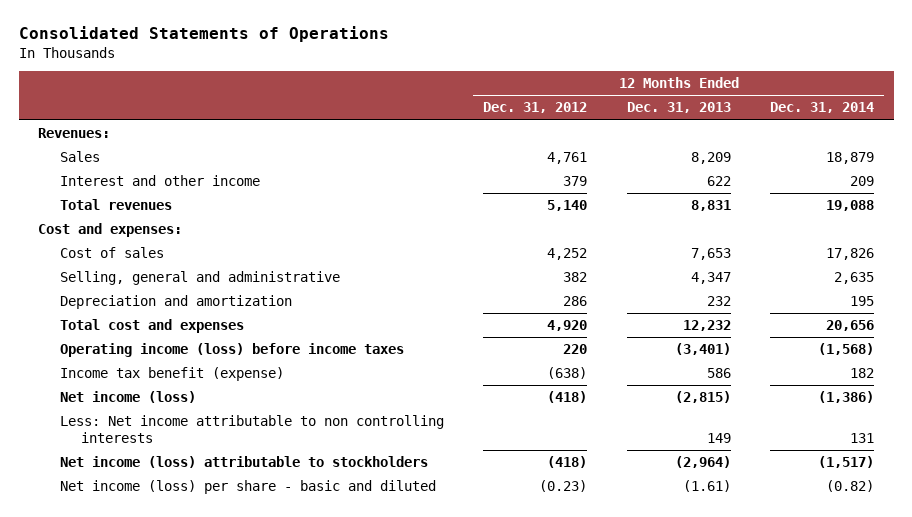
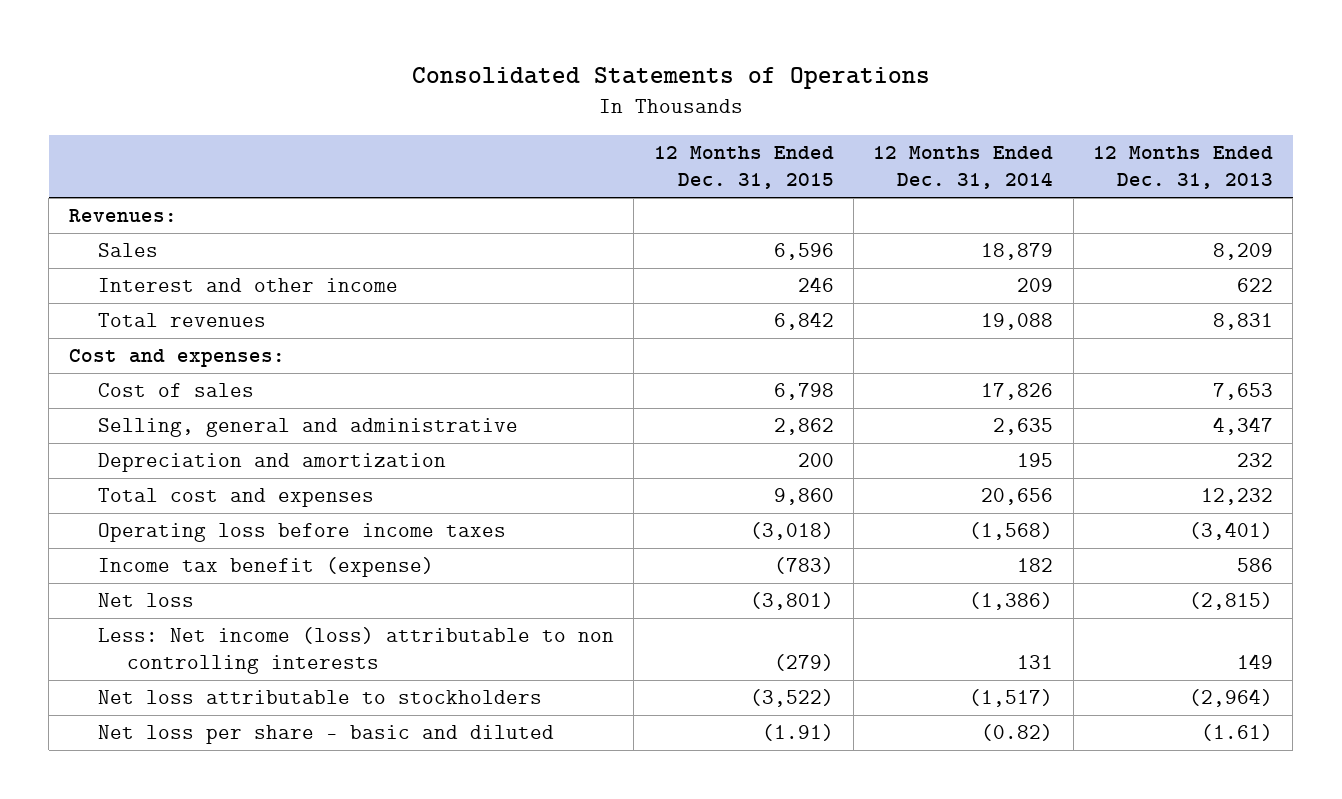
- | 12 Months Ended Dec. 31, 2012 | 12 Months Ended Dec. 31, 2013 | 12 Months Ended Dec. 31, 2014
+ | 12 Months Ended Dec. 31, 2015 | 12 Months Ended Dec. 31, 2014 | 12 Months Ended Dec. 31, 2013
- Operating income (loss) before income taxes | 220 | (3,401) | (1,568)
+ Operating loss before income taxes | (3,018) | (1,568) | (3,401)
- Net income (loss) | (418) | (2,815) | (1,386)
- Less: Net income attributable to non controlling interests | | 149 | 131
- Net income (loss) attributable to stockholders | (418) | (2,964) | (1,517)
- Net income (loss) per share - basic and diluted | (0.23) | (1.61) | (0.82)
+ Net loss | (3,801) | (1,386) | (2,815)
+ Less: Net income (loss) attributable to non controlling interests | (279) | 131 | 149
+ Net loss attributable to stockholders | (3,522) | (1,517) | (2,964)
+ Net loss per share - basic and diluted | (1.91) | (0.82) | (1.61)

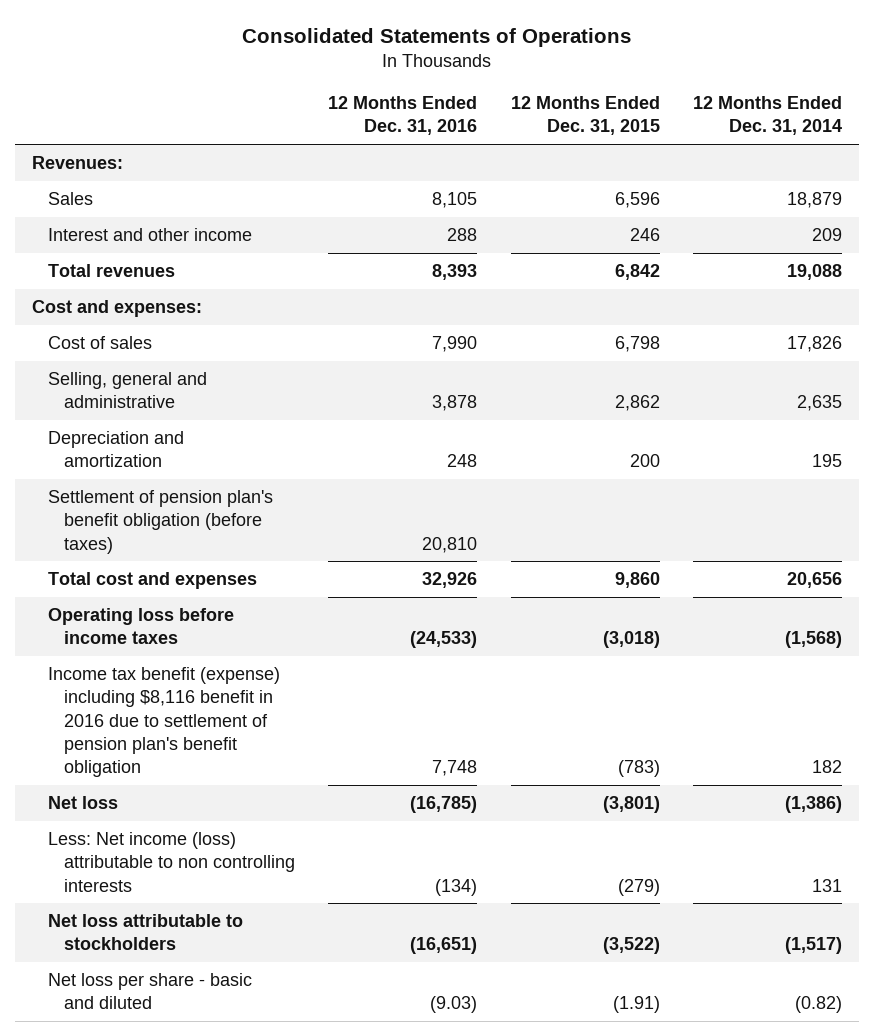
- | 12 Months Ended Dec. 31, 2015 | 12 Months Ended Dec. 31, 2014 | 12 Months Ended Dec. 31, 2013
+ | 12 Months Ended Dec. 31, 2016 | 12 Months Ended Dec. 31, 2015 | 12 Months Ended Dec. 31, 2014
+ Settlement of pension plan's benefit obligation (before taxes) | 20,810 | |
- Income tax benefit (expense) | (783) | 182 | 586
+ Income tax benefit (expense) including $8,116 benefit in 2016 due to settlement of pension plan's benefit obligation | 7,748 | (783) | 182

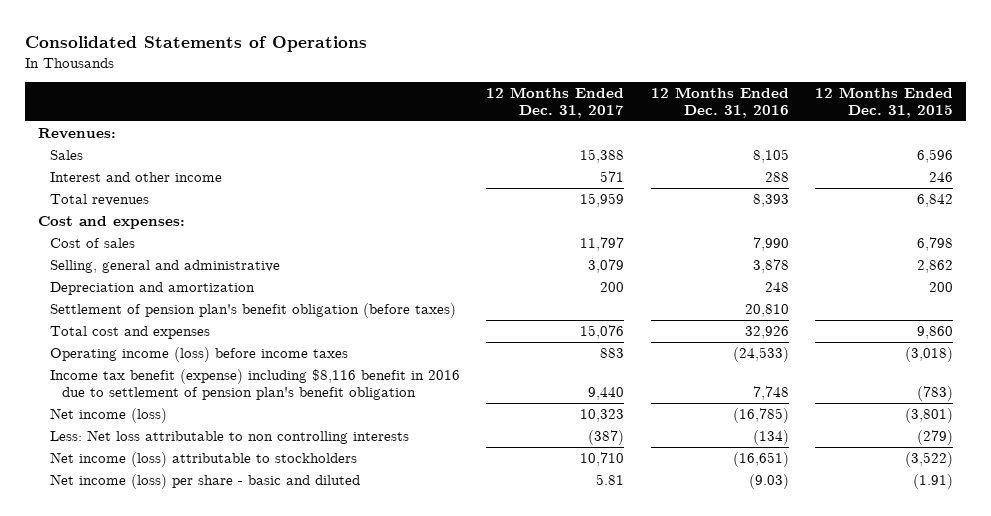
- | 12 Months Ended Dec. 31, 2016 | 12 Months Ended Dec. 31, 2015 | 12 Months Ended Dec. 31, 2014
+ | 12 Months Ended Dec. 31, 2017 | 12 Months Ended Dec. 31, 2016 | 12 Months Ended Dec. 31, 2015
- Operating loss before income taxes | (24,533) | (3,018) | (1,568)
+ Operating income (loss) before income taxes | 883 | (24,533) | (3,018)
- Net loss | (16,785) | (3,801) | (1,386)
- Less: Net income (loss) attributable to non controlling interests | (134) | (279) | 131
- Net loss attributable to stockholders | (16,651) | (3,522) | (1,517)
- Net loss per share - basic and diluted | (9.03) | (1.91) | (0.82)
+ Net income (loss) | 10,323 | (16,785) | (3,801)
+ Less: Net loss attributable to non controlling interests | (387) | (134) | (279)
+ Net income (loss) attributable to stockholders | 10,710 | (16,651) | (3,522)
+ Net income (loss) per share - basic and diluted | 5.81 | (9.03) | (1.91)

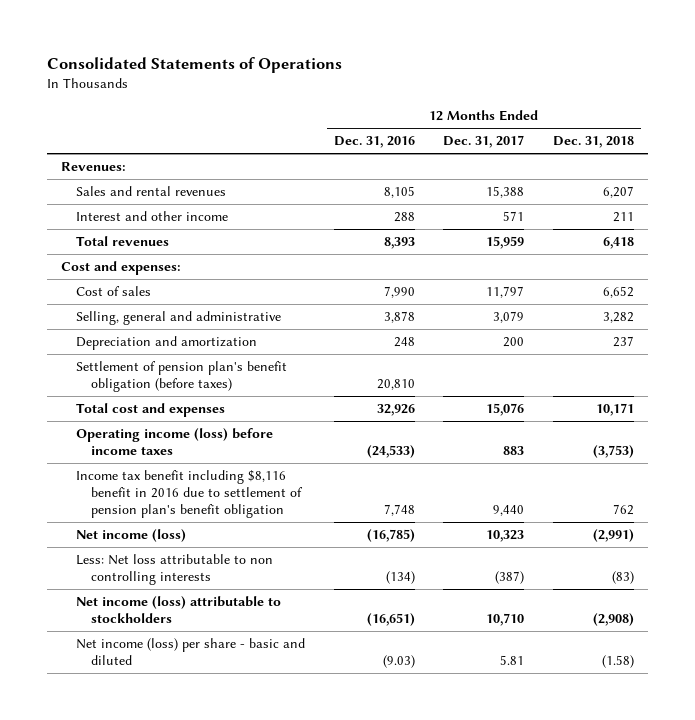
- | 12 Months Ended Dec. 31, 2017 | 12 Months Ended Dec. 31, 2016 | 12 Months Ended Dec. 31, 2015
+ | 12 Months Ended Dec. 31, 2016 | 12 Months Ended Dec. 31, 2017 | 12 Months Ended Dec. 31, 2018
- Sales | 15,388 | 8,105 | 6,596
+ Sales and rental revenues | 8,105 | 15,388 | 6,207
- Income tax benefit (expense) including $8,116 benefit in 2016 due to settlement of pension plan's benefit obligation | 9,440 | 7,748 | (783)
+ Income tax benefit including $8,116 benefit in 2016 due to settlement of pension plan's benefit obligation | 7,748 | 9,440 | 762

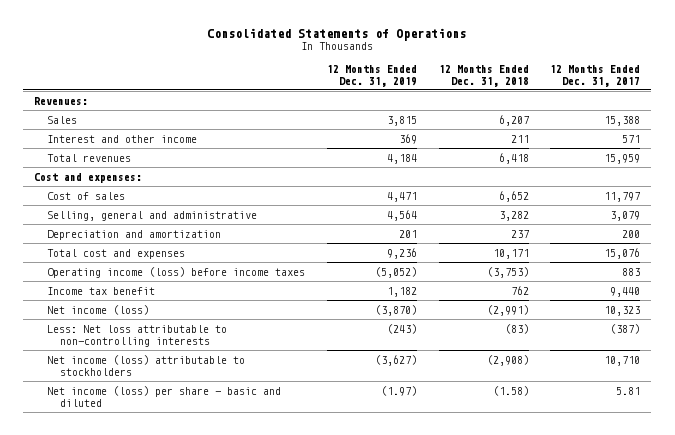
- | 12 Months Ended Dec. 31, 2016 | 12 Months Ended Dec. 31, 2017 | 12 Months Ended Dec. 31, 2018
+ | 12 Months Ended Dec. 31, 2019 | 12 Months Ended Dec. 31, 2018 | 12 Months Ended Dec. 31, 2017
- Sales and rental revenues | 8,105 | 15,388 | 6,207
+ Sales | 3,815 | 6,207 | 15,388
- Settlement of pension plan's benefit obligation (before taxes) | 20,810 | |
- Income tax benefit including $8,116 benefit in 2016 due to settlement of pension plan's benefit obligation | 7,748 | 9,440 | 762
+ Income tax benefit | 1,182 | 762 | 9,440
- Less: Net loss attributable to non controlling interests | (134) | (387) | (83)
+ Less: Net loss attributable to non-controlling interests | (243) | (83) | (387)

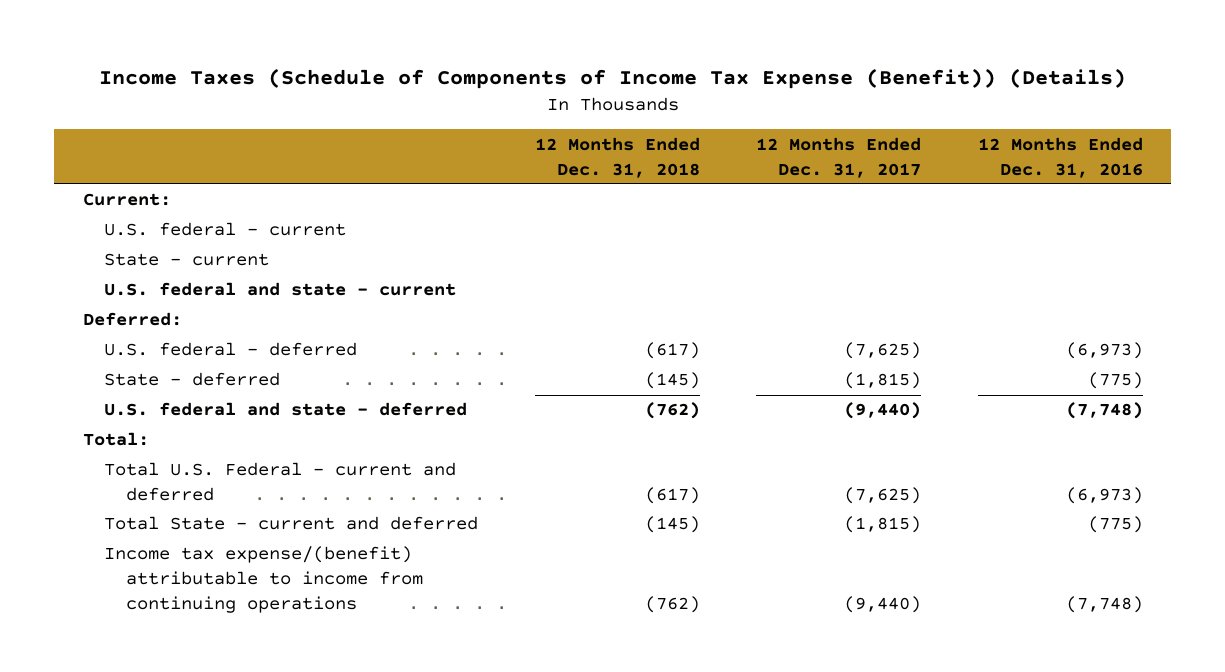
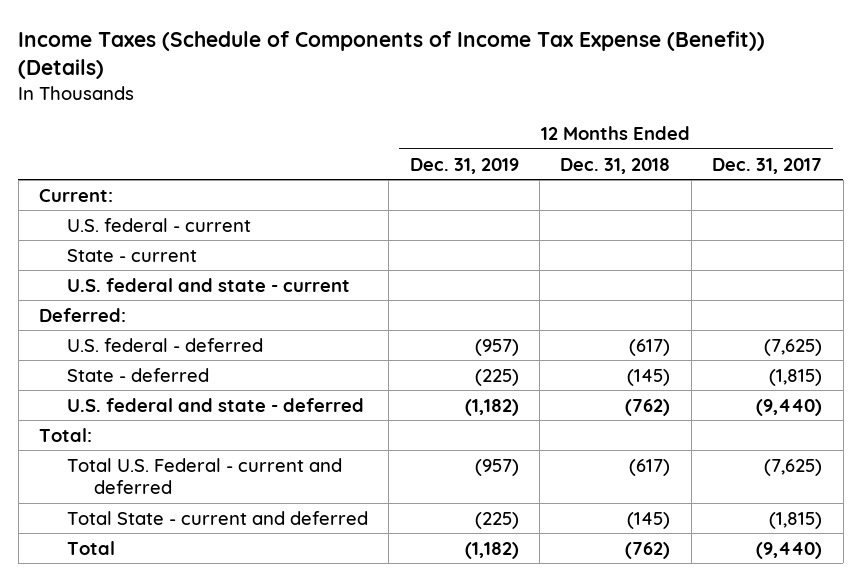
- | 12 Months Ended Dec. 31, 2018 | 12 Months Ended Dec. 31, 2017 | 12 Months Ended Dec. 31, 2016
+ | 12 Months Ended Dec. 31, 2019 | 12 Months Ended Dec. 31, 2018 | 12 Months Ended Dec. 31, 2017
- Income tax expense/(benefit) attributable to income from continuing operations | (762) | (9,440) | (7,748)
+ Total | (1,182) | (762) | (9,440)

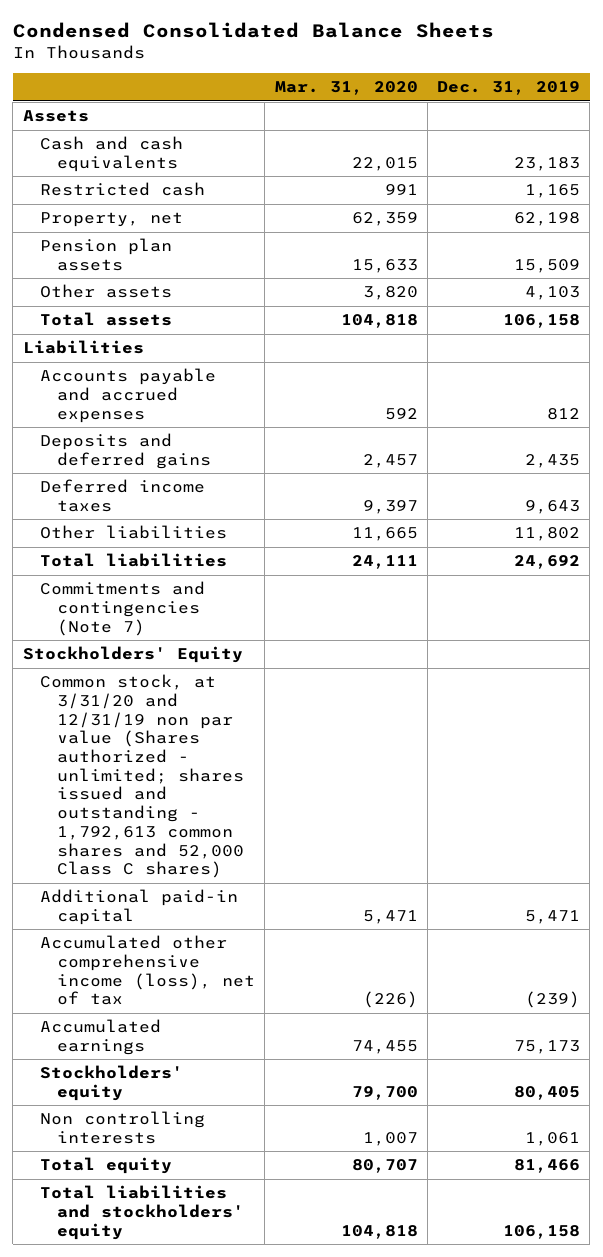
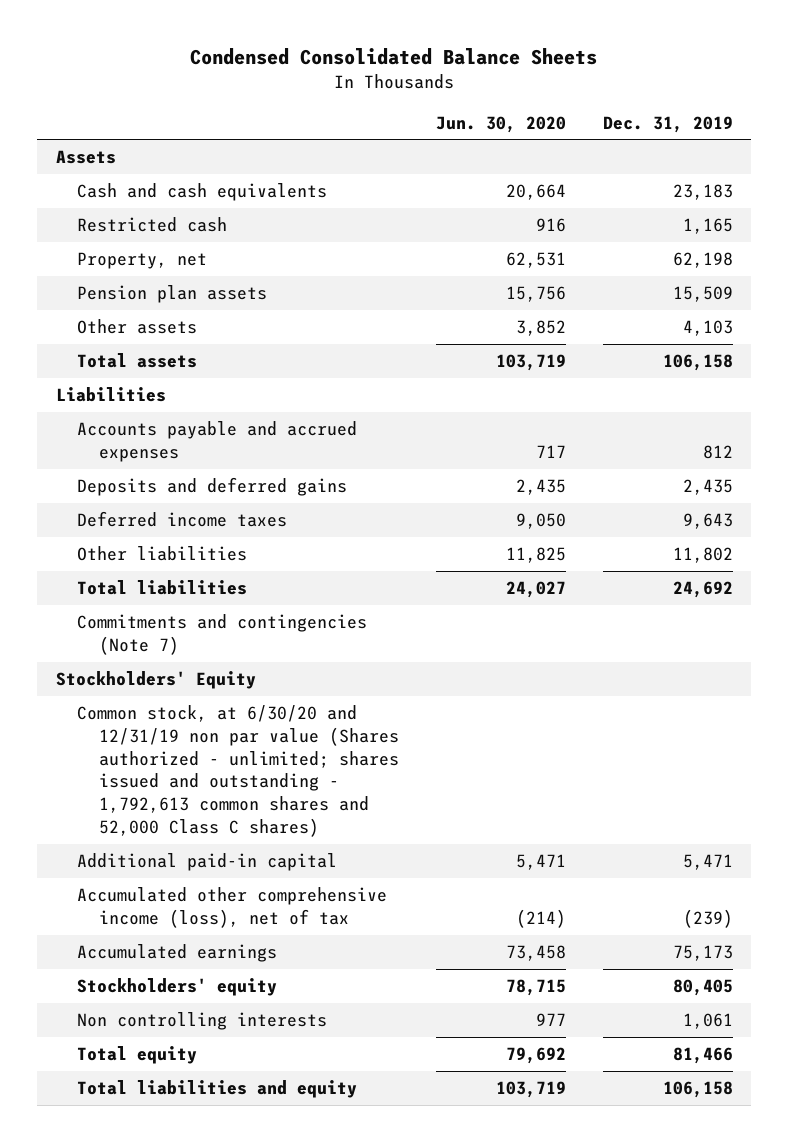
- | Mar. 31, 2020 | Dec. 31, 2019
+ | Jun. 30, 2020 | Dec. 31, 2019
- Common stock, at 3/31/20 and 12/31/19 non par value (Shares authorized - unlimited; shares issued and outstanding - 1,792,613 common shares and 52,000 Class C shares)
+ Common stock, at 6/30/20 and 12/31/19 non par value (Shares authorized - unlimited; shares issued and outstanding - 1,792,613 common shares and 52,000 Class C shares)
- Total liabilities and stockholders' equity | 104,818 | 106,158
+ Total liabilities and equity | 103,719 | 106,158

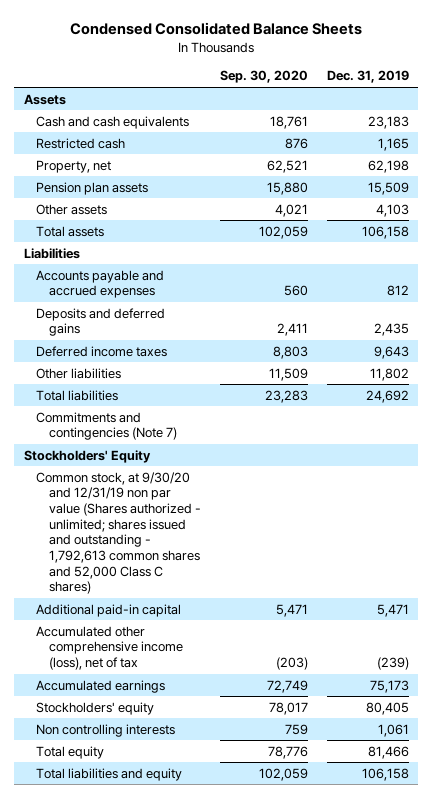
- | Jun. 30, 2020 | Dec. 31, 2019
+ | Sep. 30, 2020 | Dec. 31, 2019
- Common stock, at 6/30/20 and 12/31/19 non par value (Shares authorized - unlimited; shares issued and outstanding - 1,792,613 common shares and 52,000 Class C shares)
+ Common stock, at 9/30/20 and 12/31/19 non par value (Shares authorized - unlimited; shares issued and outstanding - 1,792,613 common shares and 52,000 Class C shares)

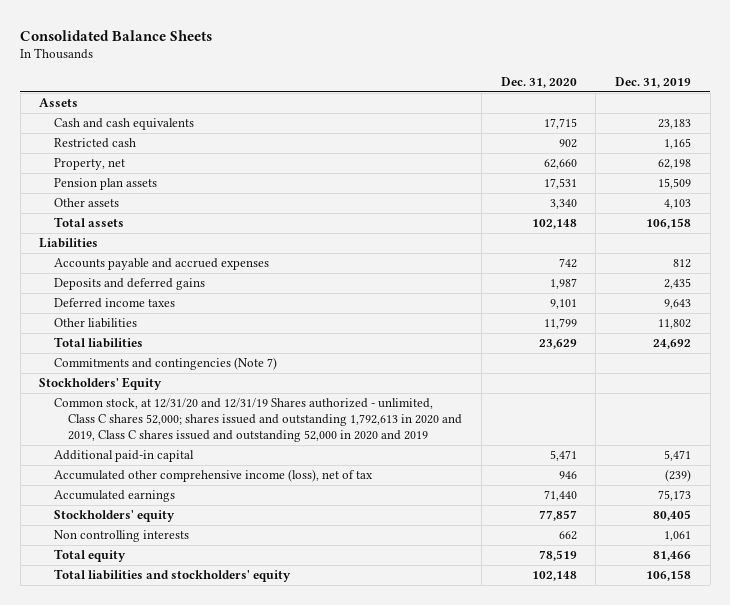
- Condensed Consolidated Balance Sheets
+ Consolidated Balance Sheets
- | Sep. 30, 2020 | Dec. 31, 2019
+ | Dec. 31, 2020 | Dec. 31, 2019
- Common stock, at 9/30/20 and 12/31/19 non par value (Shares authorized - unlimited; shares issued and outstanding - 1,792,613 common shares and 52,000 Class C shares)
+ Common stock, at 12/31/20 and 12/31/19 Shares authorized - unlimited, Class C shares 52,000; shares issued and outstanding 1,792,613 in 2020 and 2019, Class C shares issued and outstanding 52,000 in 2020 and 2019
- Total liabilities and equity | 102,059 | 106,158
+ Total liabilities and stockholders' equity | 102,148 | 106,158

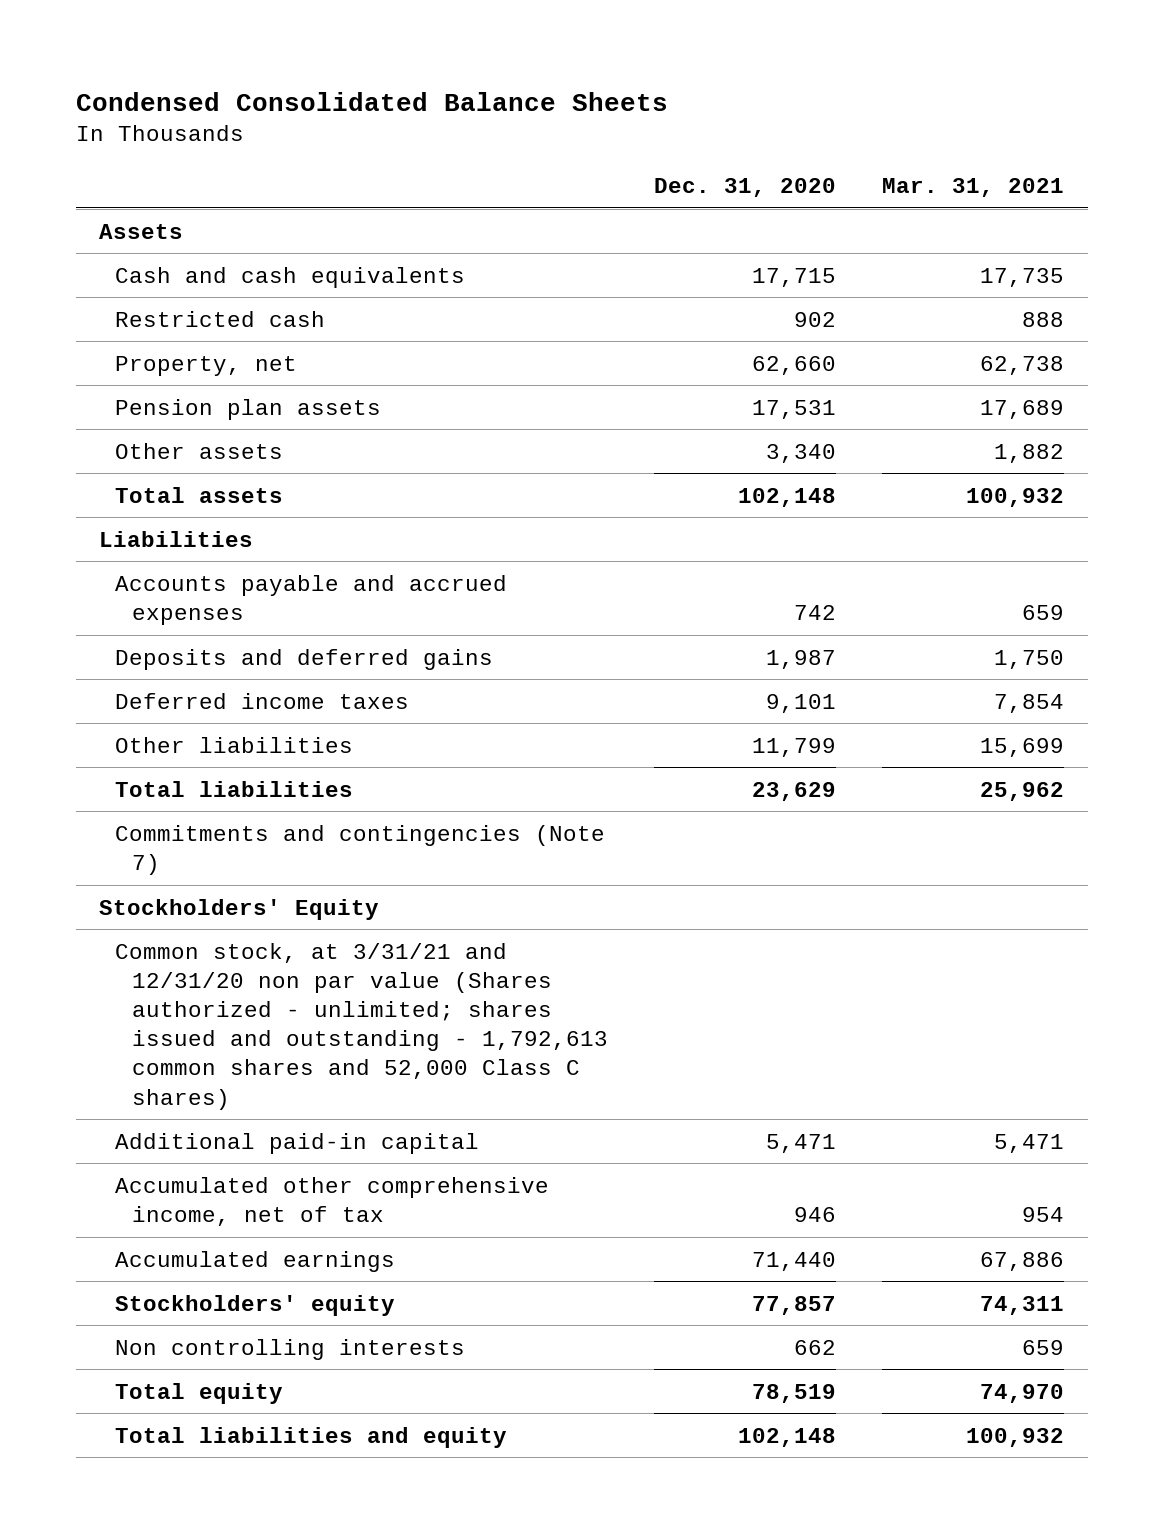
- Consolidated Balance Sheets
+ Condensed Consolidated Balance Sheets
- | Dec. 31, 2020 | Dec. 31, 2019
+ | Dec. 31, 2020 | Mar. 31, 2021
- Common stock, at 12/31/20 and 12/31/19 Shares authorized - unlimited, Class C shares 52,000; shares issued and outstanding 1,792,613 in 2020 and 2019, Class C shares issued and outstanding 52,000 in 2020 and 2019
+ Common stock, at 3/31/21 and 12/31/20 non par value (Shares authorized - unlimited; shares issued and outstanding - 1,792,613 common shares and 52,000 Class C shares)
- Accumulated other comprehensive income (loss), net of tax | 946 | (239)
+ Accumulated other comprehensive income, net of tax | 946 | 954
- Total liabilities and stockholders' equity | 102,148 | 106,158
+ Total liabilities and equity | 102,148 | 100,932

